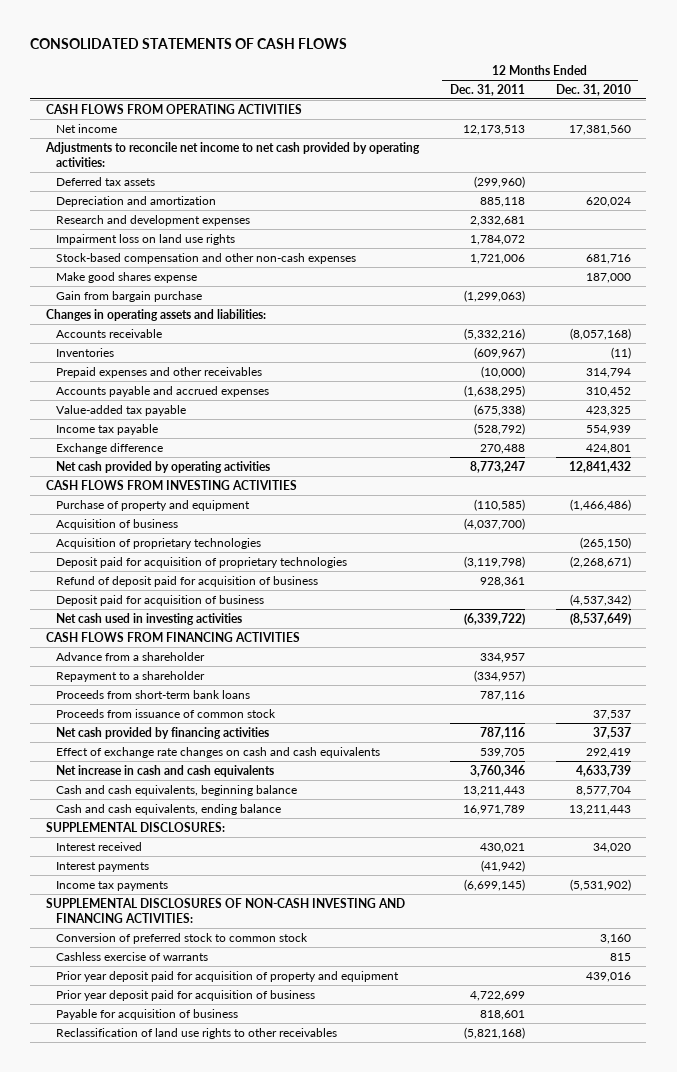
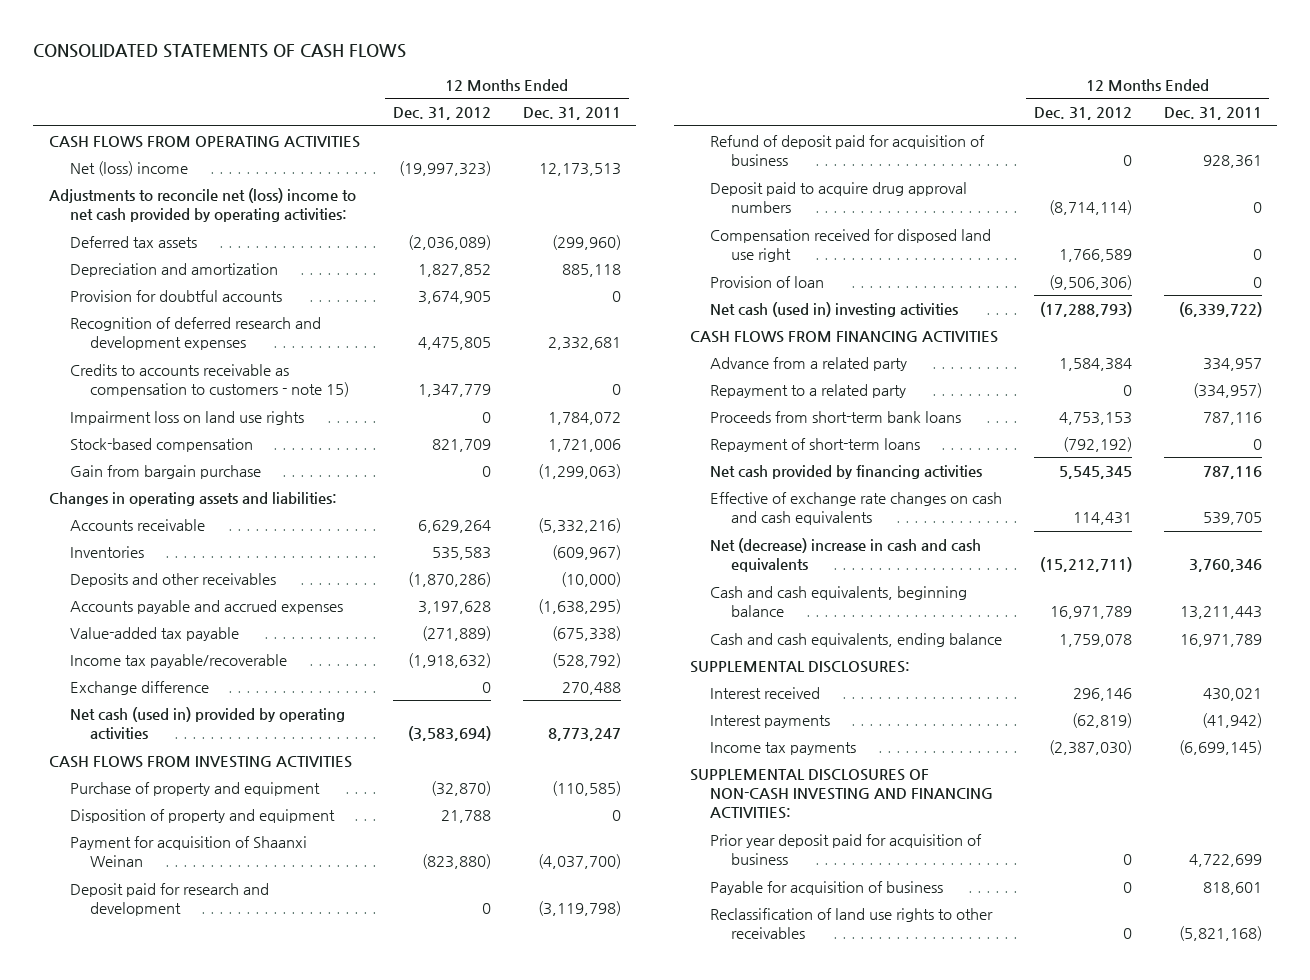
- | 12 Months Ended Dec. 31, 2011 | 12 Months Ended Dec. 31, 2010
+ | 12 Months Ended Dec. 31, 2012 | 12 Months Ended Dec. 31, 2011
- Net income | 12,173,513 | 17,381,560
- Adjustments to reconcile net income to net cash provided by operating activities:
+ Net (loss) income | (19,997,323) | 12,173,513
+ Adjustments to reconcile net (loss) income to net cash provided by operating activities:
- Research and development expenses | 2,332,681 |
+ Provision for doubtful accounts | 3,674,905 | 0
+ Recognition of deferred research and development expenses | 4,475,805 | 2,332,681
+ Credits to accounts receivable as compensation to customers - note 15) | 1,347,779 | 0
- Stock-based compensation and other non-cash expenses | 1,721,006 | 681,716
- Make good shares expense | | 187,000
+ Stock-based compensation | 821,709 | 1,721,006
- Prepaid expenses and other receivables | (10,000) | 314,794
+ Deposits and other receivables | (1,870,286) | (10,000)
- Income tax payable | (528,792) | 554,939
+ Income tax payable/recoverable | (1,918,632) | (528,792)
- Net cash provided by operating activities | 8,773,247 | 12,841,432
+ Net cash (used in) provided by operating activities | (3,583,694) | 8,773,247
- Acquisition of business | (4,037,700) |
- Acquisition of proprietary technologies | | (265,150)
- Deposit paid for acquisition of proprietary technologies | (3,119,798) | (2,268,671)
+ Disposition of property and equipment | 21,788 | 0
+ Payment for acquisition of Shaanxi Weinan | (823,880) | (4,037,700)
+ Deposit paid for research and development | 0 | (3,119,798)
- Deposit paid for acquisition of business | | (4,537,342)
- Net cash used in investing activities | (6,339,722) | (8,537,649)
+ Deposit paid to acquire drug approval numbers | (8,714,114) | 0
+ Compensation received for disposed land use right | 1,766,589 | 0
+ Provision of loan | (9,506,306) | 0
+ Net cash (used in) investing activities | (17,288,793) | (6,339,722)
- Advance from a shareholder | 334,957 |
- Repayment to a shareholder | (334,957) |
+ Advance from a related party | 1,584,384 | 334,957
+ Repayment to a related party | 0 | (334,957)
- Proceeds from issuance of common stock | | 37,537
+ Repayment of short-term loans | (792,192) | 0
- Effect of exchange rate changes on cash and cash equivalents | 539,705 | 292,419
- Net increase in cash and cash equivalents | 3,760,346 | 4,633,739
+ Effective of exchange rate changes on cash and cash equivalents | 114,431 | 539,705
+ Net (decrease) increase in cash and cash equivalents | (15,212,711) | 3,760,346
- Conversion of preferred stock to common stock | | 3,160
- Cashless exercise of warrants | | 815
- Prior year deposit paid for acquisition of property and equipment | | 439,016

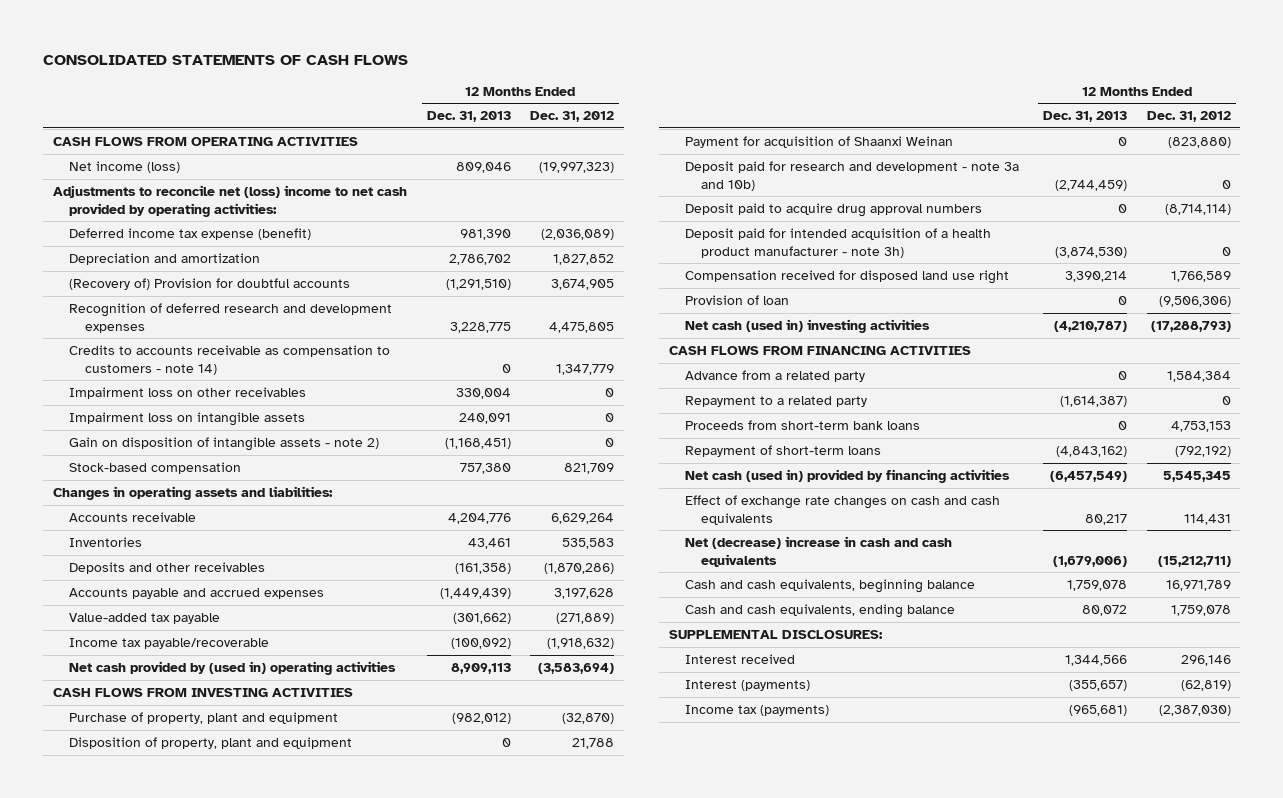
- | 12 Months Ended Dec. 31, 2012 | 12 Months Ended Dec. 31, 2011
+ | 12 Months Ended Dec. 31, 2013 | 12 Months Ended Dec. 31, 2012
- Net (loss) income | (19,997,323) | 12,173,513
+ Net income (loss) | 809,046 | (19,997,323)
- Deferred tax assets | (2,036,089) | (299,960)
+ Deferred income tax expense (benefit) | 981,390 | (2,036,089)
- Provision for doubtful accounts | 3,674,905 | 0
+ (Recovery of) Provision for doubtful accounts | (1,291,510) | 3,674,905
- Credits to accounts receivable as compensation to customers - note 15) | 1,347,779 | 0
- Impairment loss on land use rights | 0 | 1,784,072
+ Credits to accounts receivable as compensation to customers - note 14) | 0 | 1,347,779
+ Impairment loss on other receivables | 330,004 | 0
+ Impairment loss on intangible assets | 240,091 | 0
+ Gain on disposition of intangible assets - note 2) | (1,168,451) | 0
- Gain from bargain purchase | 0 | (1,299,063)
- Exchange difference | 0 | 270,488
- Net cash (used in) provided by operating activities | (3,583,694) | 8,773,247
+ Net cash provided by (used in) operating activities | 8,909,113 | (3,583,694)
- Purchase of property and equipment | (32,870) | (110,585)
- Disposition of property and equipment | 21,788 | 0
+ Purchase of property, plant and equipment | (982,012) | (32,870)
+ Disposition of property, plant and equipment | 0 | 21,788
- Deposit paid for research and development | 0 | (3,119,798)
- Refund of deposit paid for acquisition of business | 0 | 928,361
+ Deposit paid for research and development - note 3a and 10b) | (2,744,459) | 0
+ Deposit paid for intended acquisition of a health product manufacturer - note 3h) | (3,874,530) | 0
- Net cash provided by financing activities | 5,545,345 | 787,116
- Effective of exchange rate changes on cash and cash equivalents | 114,431 | 539,705
+ Net cash (used in) provided by financing activities | (6,457,549) | 5,545,345
+ Effect of exchange rate changes on cash and cash equivalents | 80,217 | 114,431
- Interest payments | (62,819) | (41,942)
- Income tax payments | (2,387,030) | (6,699,145)
- SUPPLEMENTAL DISCLOSURES OF NON-CASH INVESTING AND FINANCING ACTIVITIES:
- Prior year deposit paid for acquisition of business | 0 | 4,722,699
- Payable for acquisition of business | 0 | 818,601
- Reclassification of land use rights to other receivables | 0 | (5,821,168)
+ Interest (payments) | (355,657) | (62,819)
+ Income tax (payments) | (965,681) | (2,387,030)

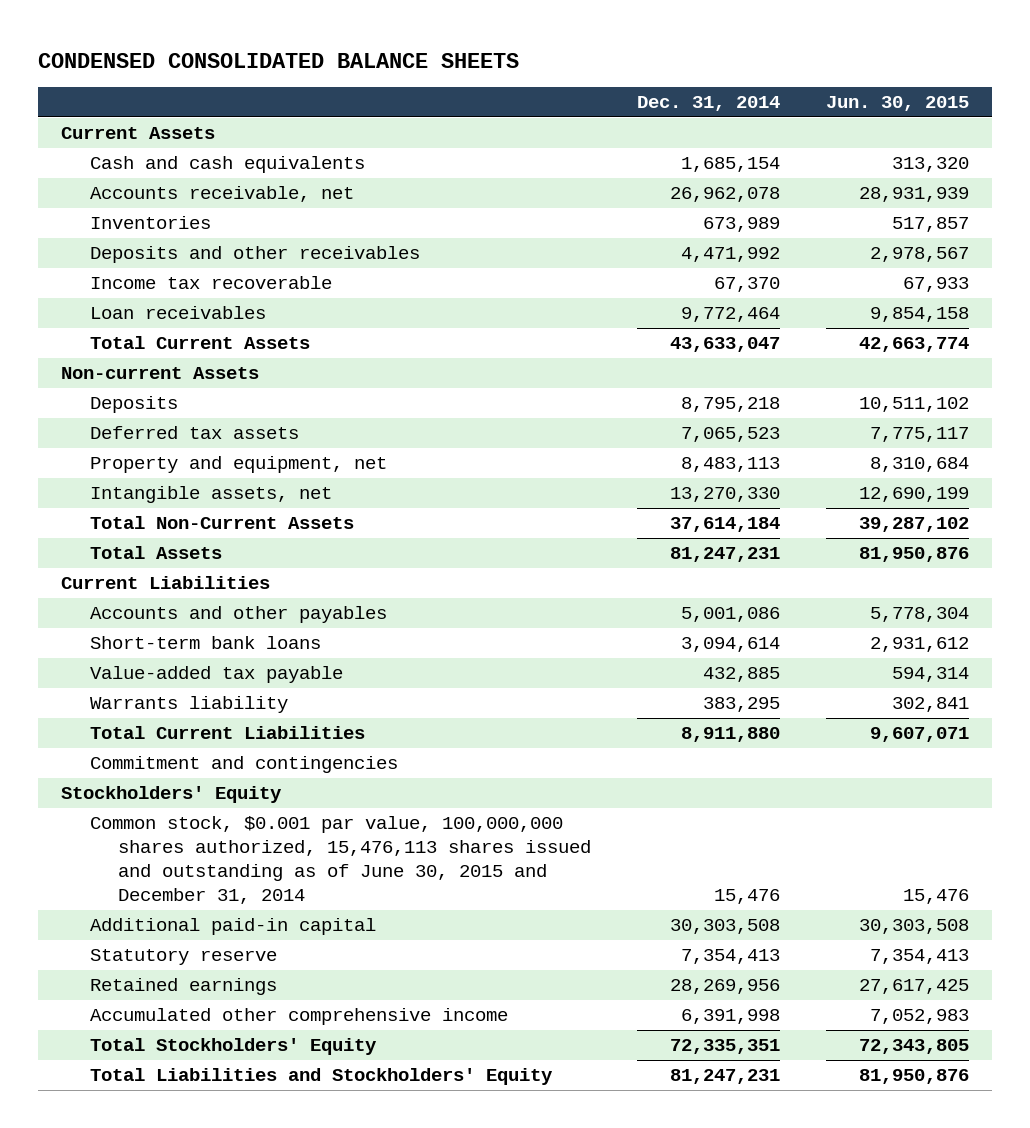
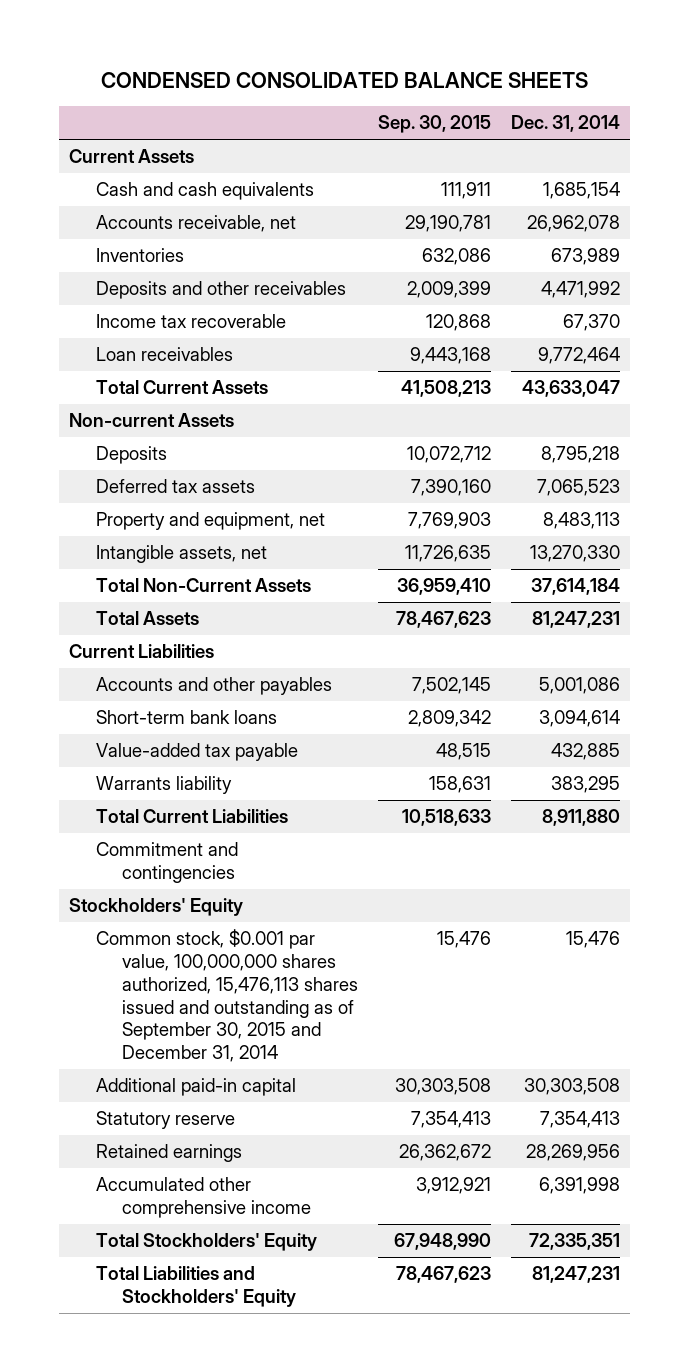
- | Dec. 31, 2014 | Jun. 30, 2015
+ | Sep. 30, 2015 | Dec. 31, 2014
- Common stock, $0.001 par value, 100,000,000 shares authorized, 15,476,113 shares issued and outstanding as of June 30, 2015 and December 31, 2014 | 15,476 | 15,476
+ Common stock, $0.001 par value, 100,000,000 shares authorized, 15,476,113 shares issued and outstanding as of September 30, 2015 and December 31, 2014 | 15,476 | 15,476

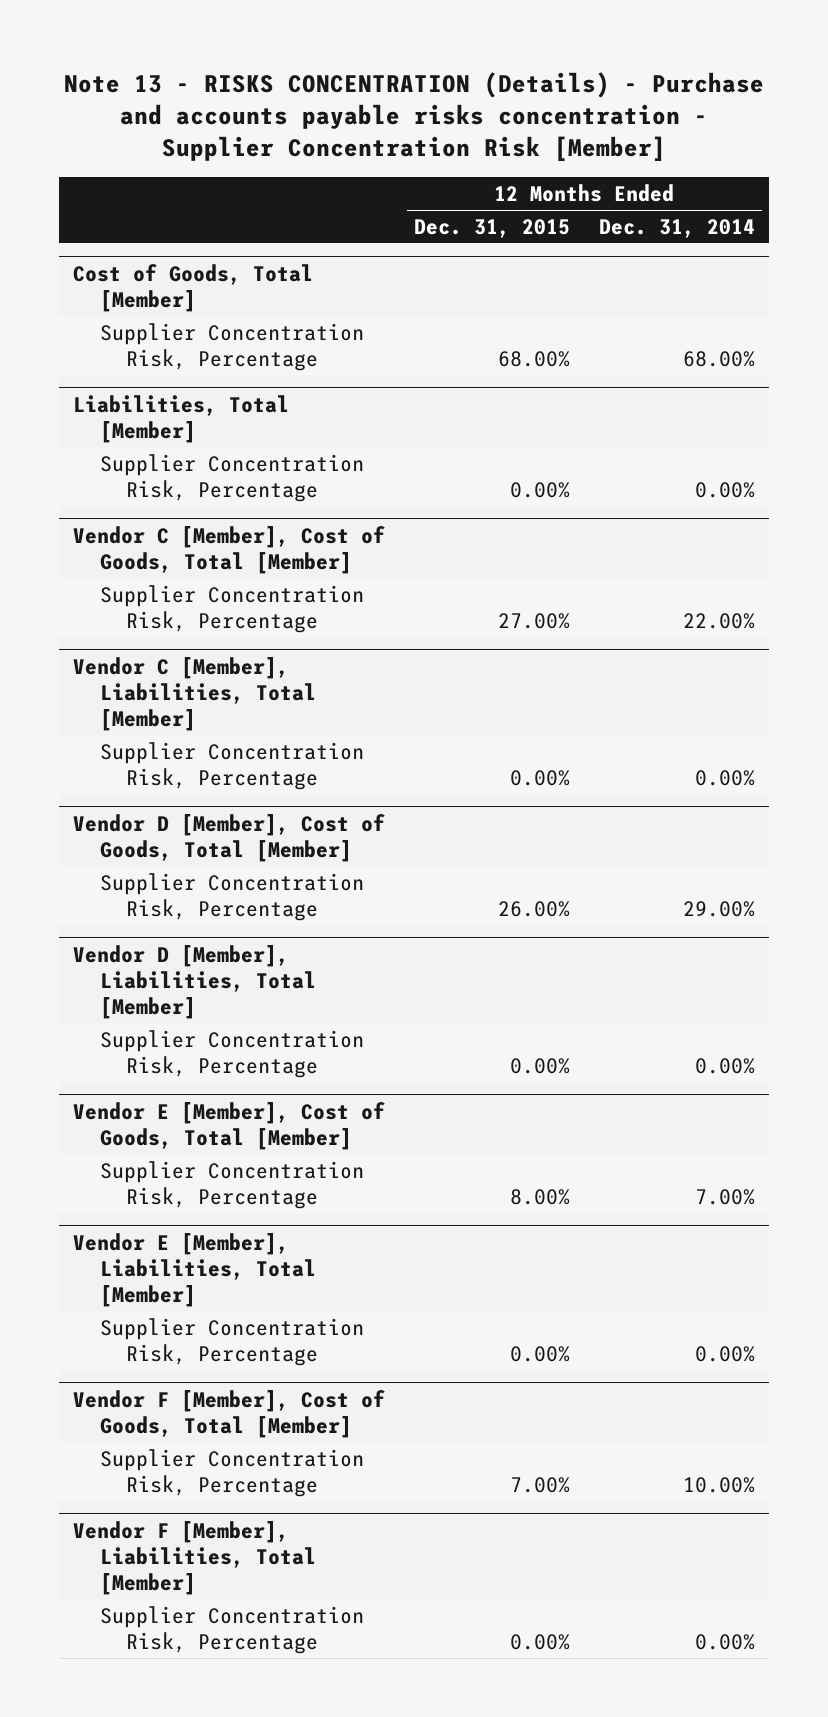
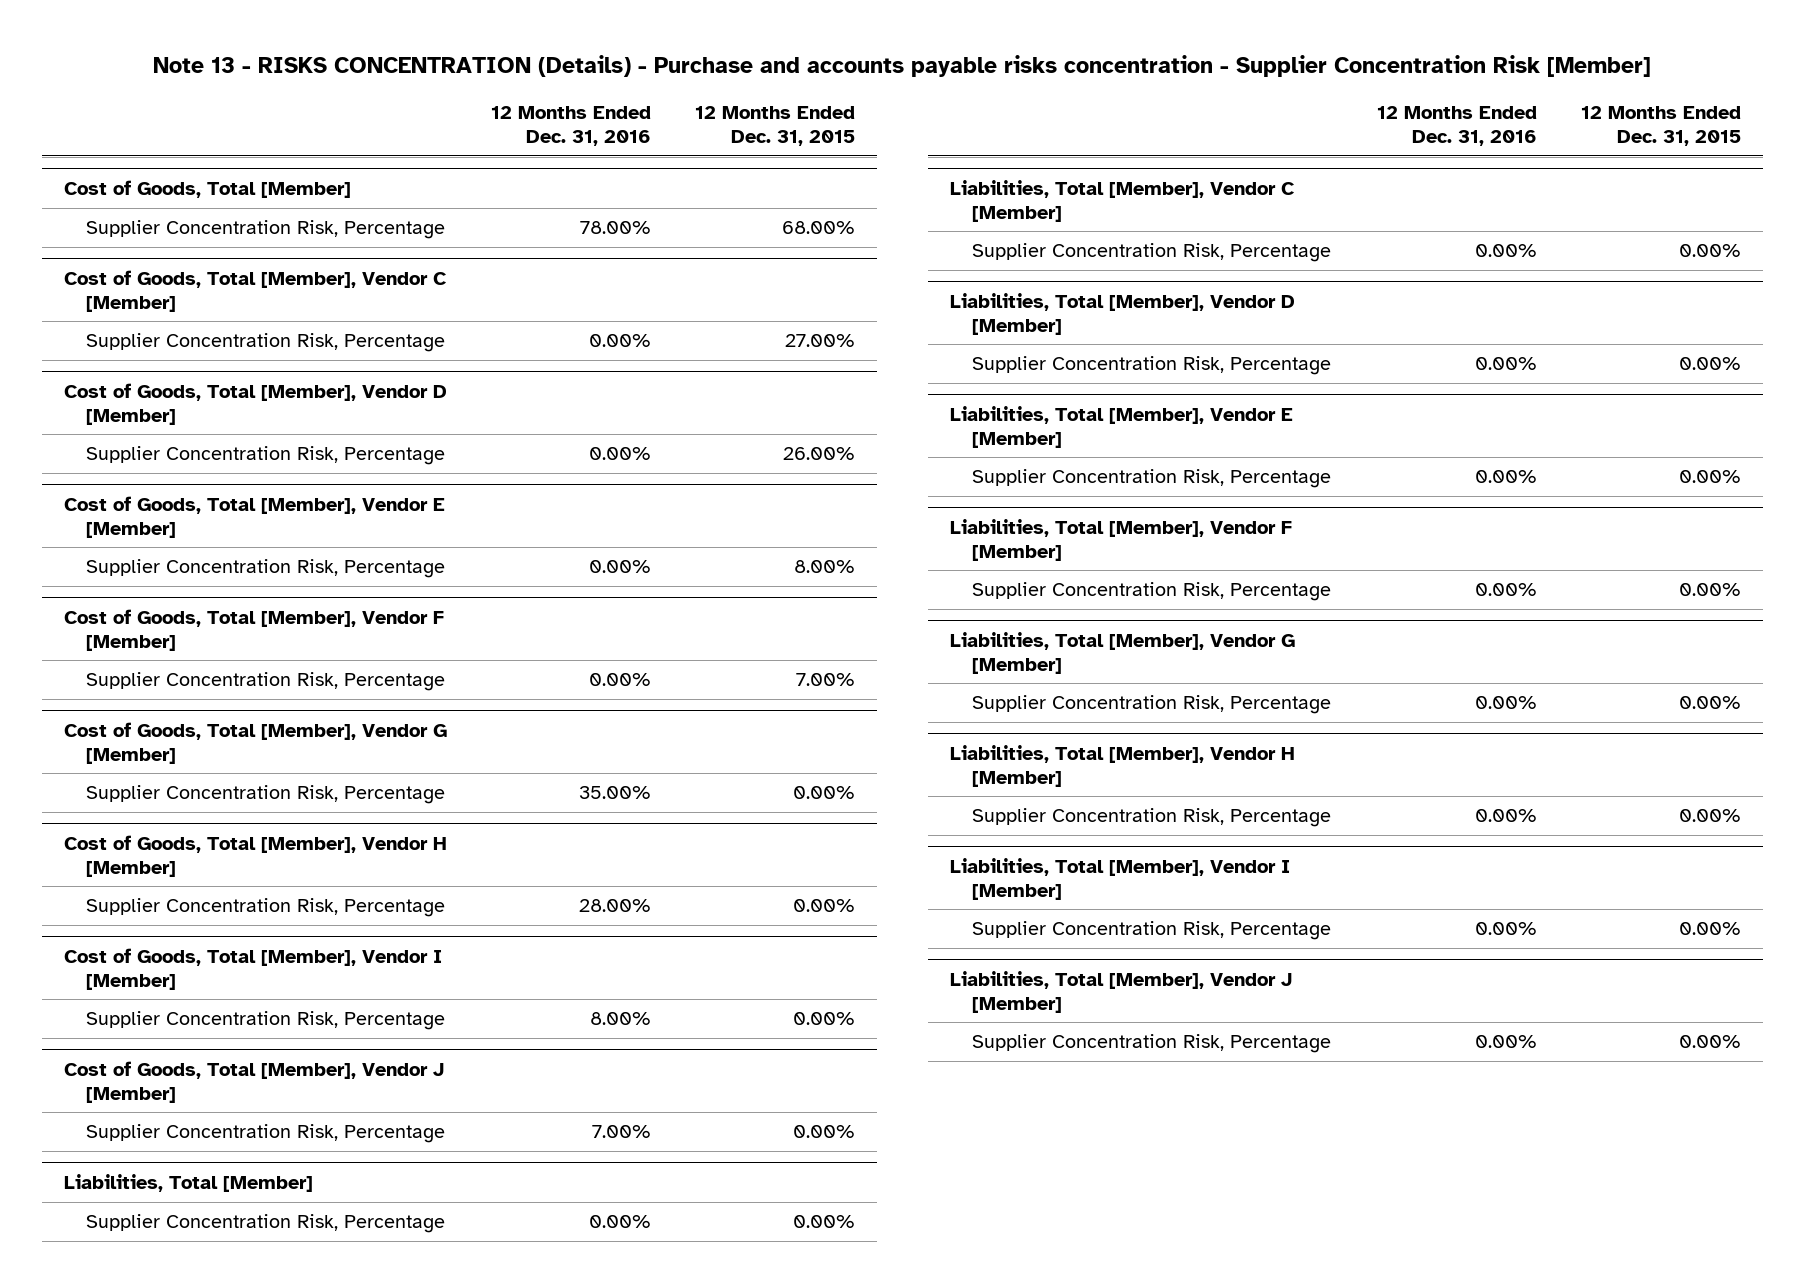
- | 12 Months Ended Dec. 31, 2015 | 12 Months Ended Dec. 31, 2014
+ | 12 Months Ended Dec. 31, 2016 | 12 Months Ended Dec. 31, 2015
+ Cost of Goods, Total [Member], Vendor C [Member]
+ Supplier Concentration Risk, Percentage | 0.00% | 27.00%
+ Cost of Goods, Total [Member], Vendor D [Member]
+ Supplier Concentration Risk, Percentage | 0.00% | 26.00%
+ Cost of Goods, Total [Member], Vendor E [Member]
+ Supplier Concentration Risk, Percentage | 0.00% | 8.00%
+ Cost of Goods, Total [Member], Vendor F [Member]
+ Supplier Concentration Risk, Percentage | 0.00% | 7.00%
+ Cost of Goods, Total [Member], Vendor G [Member]
+ Supplier Concentration Risk, Percentage | 35.00% | 0.00%
+ Cost of Goods, Total [Member], Vendor H [Member]
+ Supplier Concentration Risk, Percentage | 28.00% | 0.00%
+ Cost of Goods, Total [Member], Vendor I [Member]
+ Supplier Concentration Risk, Percentage | 8.00% | 0.00%
+ Cost of Goods, Total [Member], Vendor J [Member]
+ Supplier Concentration Risk, Percentage | 7.00% | 0.00%
- Vendor C [Member], Cost of Goods, Total [Member]
- Supplier Concentration Risk, Percentage | 27.00% | 22.00%
- Vendor C [Member], Liabilities, Total [Member]
+ Liabilities, Total [Member], Vendor C [Member]
- Vendor D [Member], Cost of Goods, Total [Member]
- Supplier Concentration Risk, Percentage | 26.00% | 29.00%
- Vendor D [Member], Liabilities, Total [Member]
+ Liabilities, Total [Member], Vendor D [Member]
- Vendor E [Member], Cost of Goods, Total [Member]
- Supplier Concentration Risk, Percentage | 8.00% | 7.00%
- Vendor E [Member], Liabilities, Total [Member]
+ Liabilities, Total [Member], Vendor E [Member]
- Vendor F [Member], Cost of Goods, Total [Member]
- Supplier Concentration Risk, Percentage | 7.00% | 10.00%
- Vendor F [Member], Liabilities, Total [Member]
+ Liabilities, Total [Member], Vendor F [Member]
+ Liabilities, Total [Member], Vendor G [Member]
+ Supplier Concentration Risk, Percentage | 0.00% | 0.00%
+ Liabilities, Total [Member], Vendor H [Member]
+ Supplier Concentration Risk, Percentage | 0.00% | 0.00%
+ Liabilities, Total [Member], Vendor I [Member]
+ Supplier Concentration Risk, Percentage | 0.00% | 0.00%
+ Liabilities, Total [Member], Vendor J [Member]
+ Supplier Concentration Risk, Percentage | 0.00% | 0.00%

